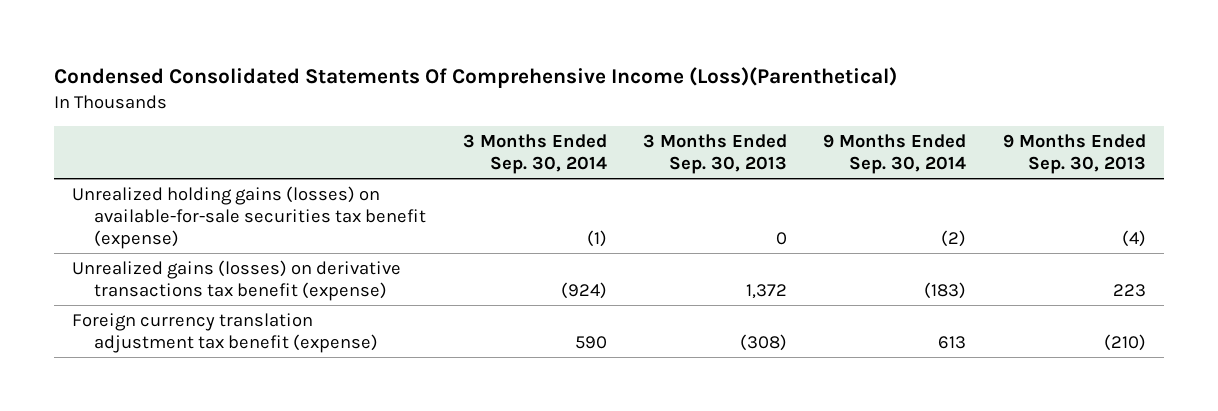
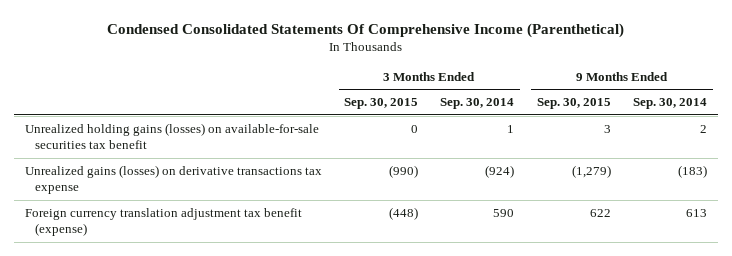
- Condensed Consolidated Statements Of Comprehensive Income (Loss)(Parenthetical)
+ Condensed Consolidated Statements Of Comprehensive Income (Parenthetical)
- | 3 Months Ended Sep. 30, 2014 | 3 Months Ended Sep. 30, 2013 | 9 Months Ended Sep. 30, 2014 | 9 Months Ended Sep. 30, 2013
+ | 3 Months Ended Sep. 30, 2015 | 3 Months Ended Sep. 30, 2014 | 9 Months Ended Sep. 30, 2015 | 9 Months Ended Sep. 30, 2014
- Unrealized holding gains (losses) on available-for-sale securities tax benefit (expense) | (1) | 0 | (2) | (4)
- Unrealized gains (losses) on derivative transactions tax benefit (expense) | (924) | 1,372 | (183) | 223
+ Unrealized holding gains (losses) on available-for-sale securities tax benefit | 0 | 1 | 3 | 2
+ Unrealized gains (losses) on derivative transactions tax expense | (990) | (924) | (1,279) | (183)

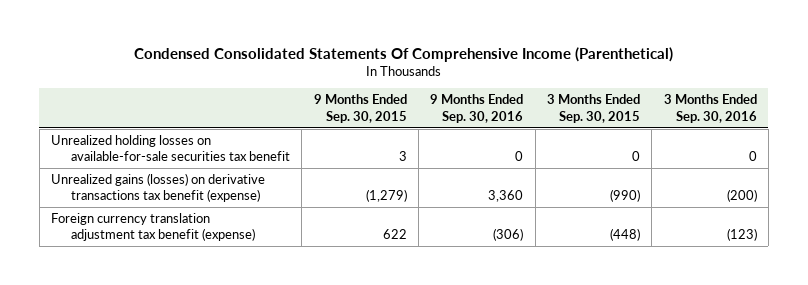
- | 3 Months Ended Sep. 30, 2015 | 3 Months Ended Sep. 30, 2014 | 9 Months Ended Sep. 30, 2015 | 9 Months Ended Sep. 30, 2014
+ | 9 Months Ended Sep. 30, 2015 | 9 Months Ended Sep. 30, 2016 | 3 Months Ended Sep. 30, 2015 | 3 Months Ended Sep. 30, 2016
- Unrealized holding gains (losses) on available-for-sale securities tax benefit | 0 | 1 | 3 | 2
- Unrealized gains (losses) on derivative transactions tax expense | (990) | (924) | (1,279) | (183)
+ Unrealized holding losses on available-for-sale securities tax benefit | 3 | 0 | 0 | 0
+ Unrealized gains (losses) on derivative transactions tax benefit (expense) | (1,279) | 3,360 | (990) | (200)

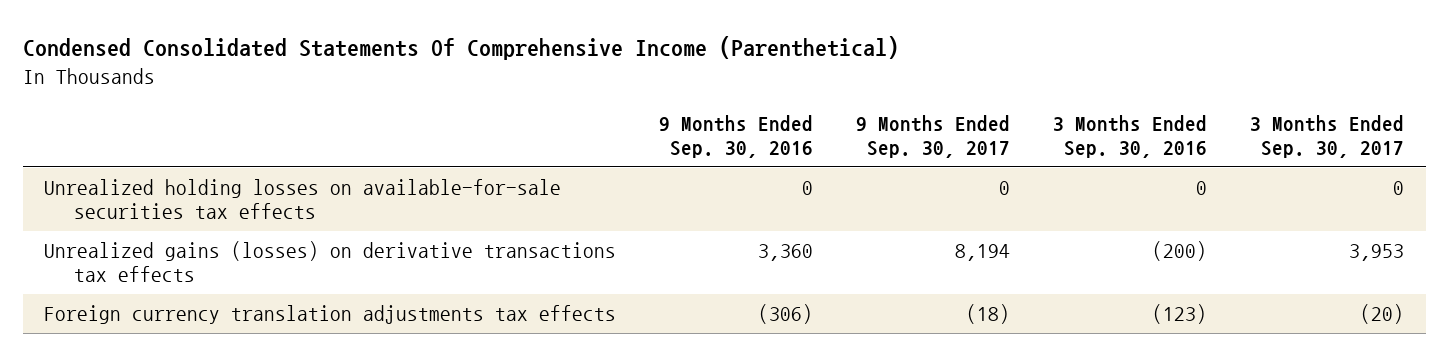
- | 9 Months Ended Sep. 30, 2015 | 9 Months Ended Sep. 30, 2016 | 3 Months Ended Sep. 30, 2015 | 3 Months Ended Sep. 30, 2016
+ | 9 Months Ended Sep. 30, 2016 | 9 Months Ended Sep. 30, 2017 | 3 Months Ended Sep. 30, 2016 | 3 Months Ended Sep. 30, 2017
- Unrealized holding losses on available-for-sale securities tax benefit | 3 | 0 | 0 | 0
- Unrealized gains (losses) on derivative transactions tax benefit (expense) | (1,279) | 3,360 | (990) | (200)
- Foreign currency translation adjustment tax benefit (expense) | 622 | (306) | (448) | (123)
+ Unrealized holding losses on available-for-sale securities tax effects | 0 | 0 | 0 | 0
+ Unrealized gains (losses) on derivative transactions tax effects | 3,360 | 8,194 | (200) | 3,953
+ Foreign currency translation adjustments tax effects | (306) | (18) | (123) | (20)

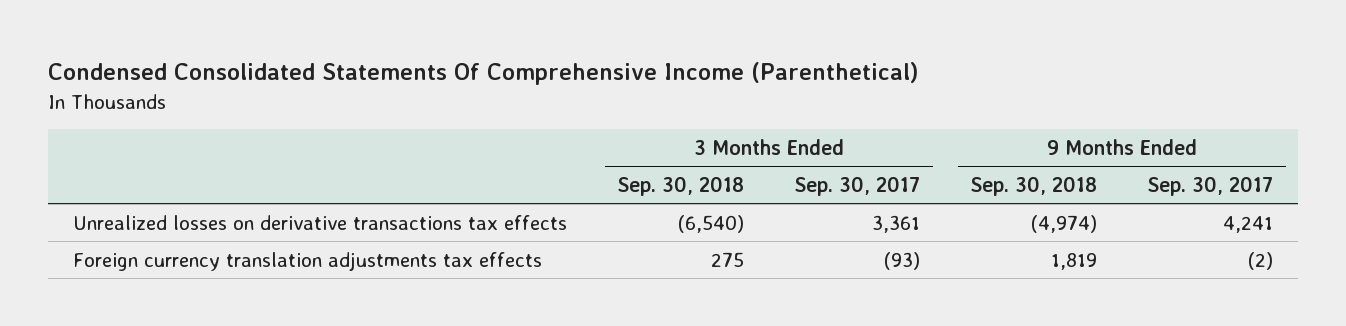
- | 9 Months Ended Sep. 30, 2016 | 9 Months Ended Sep. 30, 2017 | 3 Months Ended Sep. 30, 2016 | 3 Months Ended Sep. 30, 2017
+ | 3 Months Ended Sep. 30, 2018 | 3 Months Ended Sep. 30, 2017 | 9 Months Ended Sep. 30, 2018 | 9 Months Ended Sep. 30, 2017
- Unrealized holding losses on available-for-sale securities tax effects | 0 | 0 | 0 | 0
- Unrealized gains (losses) on derivative transactions tax effects | 3,360 | 8,194 | (200) | 3,953
- Foreign currency translation adjustments tax effects | (306) | (18) | (123) | (20)
+ Unrealized losses on derivative transactions tax effects | (6,540) | 3,361 | (4,974) | 4,241
+ Foreign currency translation adjustments tax effects | 275 | (93) | 1,819 | (2)

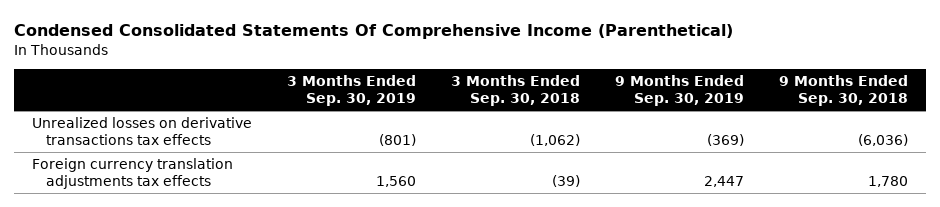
- | 3 Months Ended Sep. 30, 2018 | 3 Months Ended Sep. 30, 2017 | 9 Months Ended Sep. 30, 2018 | 9 Months Ended Sep. 30, 2017
+ | 3 Months Ended Sep. 30, 2019 | 3 Months Ended Sep. 30, 2018 | 9 Months Ended Sep. 30, 2019 | 9 Months Ended Sep. 30, 2018
- Unrealized losses on derivative transactions tax effects | (6,540) | 3,361 | (4,974) | 4,241
- Foreign currency translation adjustments tax effects | 275 | (93) | 1,819 | (2)
+ Unrealized losses on derivative transactions tax effects | (801) | (1,062) | (369) | (6,036)
+ Foreign currency translation adjustments tax effects | 1,560 | (39) | 2,447 | 1,780

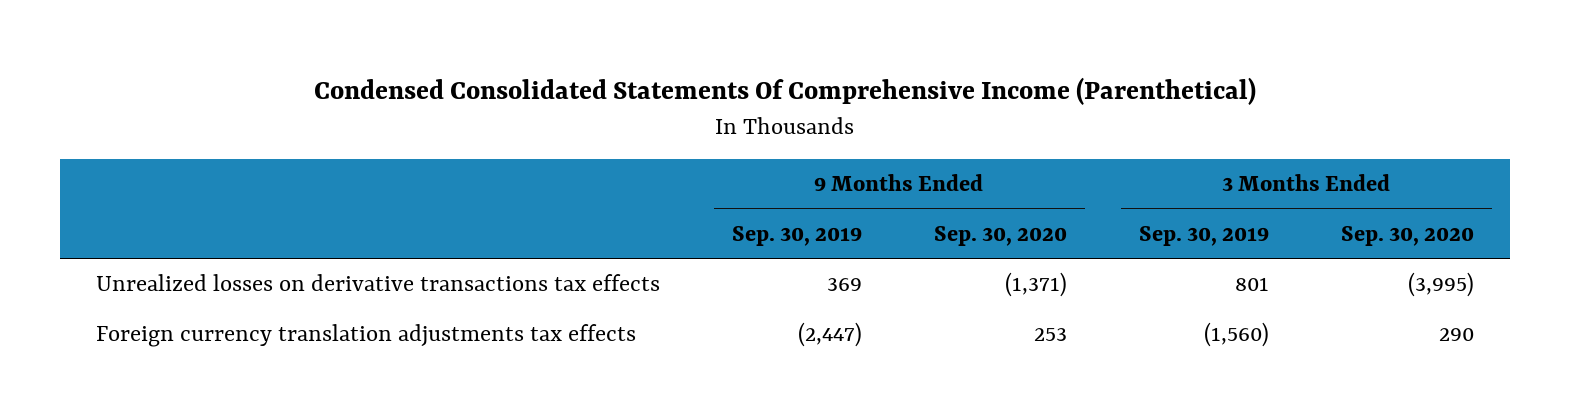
- | 3 Months Ended Sep. 30, 2019 | 3 Months Ended Sep. 30, 2018 | 9 Months Ended Sep. 30, 2019 | 9 Months Ended Sep. 30, 2018
+ | 9 Months Ended Sep. 30, 2019 | 9 Months Ended Sep. 30, 2020 | 3 Months Ended Sep. 30, 2019 | 3 Months Ended Sep. 30, 2020
- Unrealized losses on derivative transactions tax effects | (801) | (1,062) | (369) | (6,036)
- Foreign currency translation adjustments tax effects | 1,560 | (39) | 2,447 | 1,780
+ Unrealized losses on derivative transactions tax effects | 369 | (1,371) | 801 | (3,995)
+ Foreign currency translation adjustments tax effects | (2,447) | 253 | (1,560) | 290

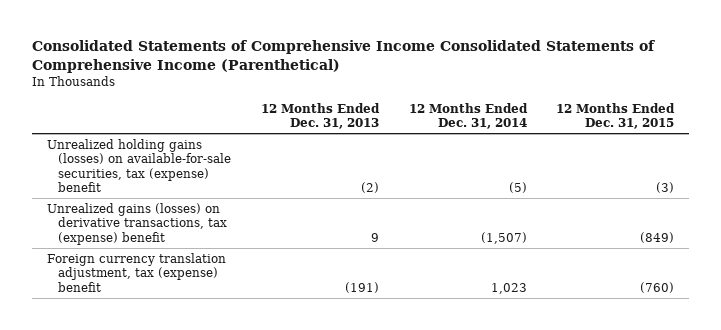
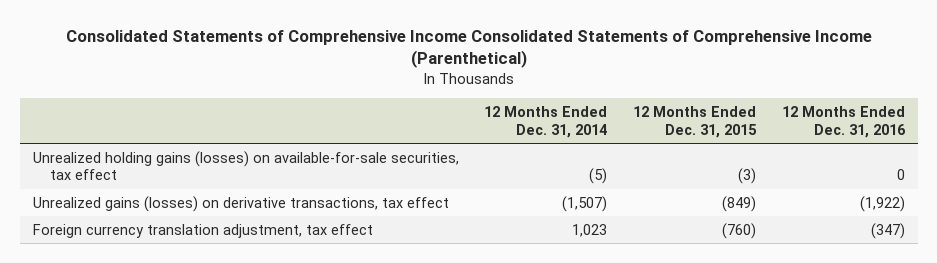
- | 12 Months Ended Dec. 31, 2013 | 12 Months Ended Dec. 31, 2014 | 12 Months Ended Dec. 31, 2015
+ | 12 Months Ended Dec. 31, 2014 | 12 Months Ended Dec. 31, 2015 | 12 Months Ended Dec. 31, 2016
- Unrealized holding gains (losses) on available-for-sale securities, tax (expense) benefit | (2) | (5) | (3)
- Unrealized gains (losses) on derivative transactions, tax (expense) benefit | 9 | (1,507) | (849)
- Foreign currency translation adjustment, tax (expense) benefit | (191) | 1,023 | (760)
+ Unrealized holding gains (losses) on available-for-sale securities, tax effect | (5) | (3) | 0
+ Unrealized gains (losses) on derivative transactions, tax effect | (1,507) | (849) | (1,922)
+ Foreign currency translation adjustment, tax effect | 1,023 | (760) | (347)

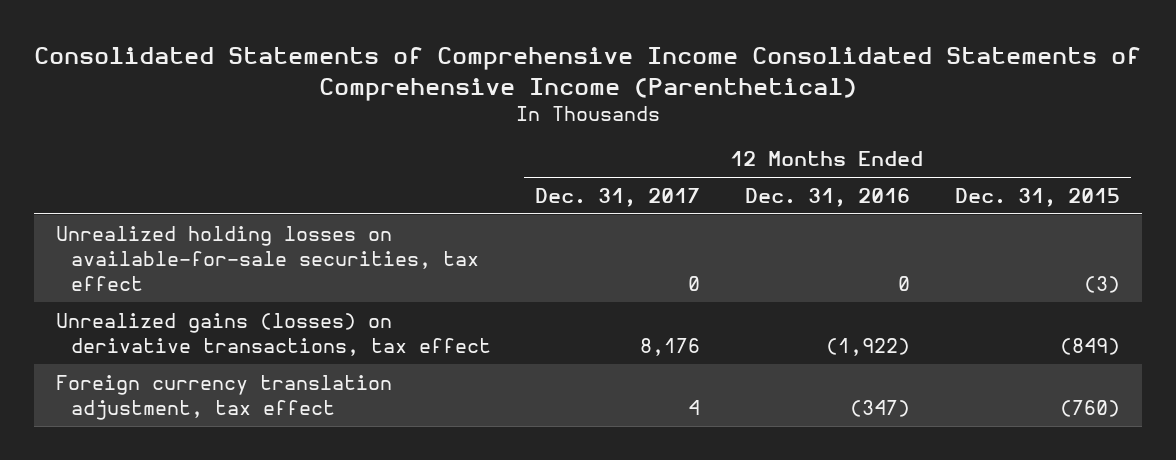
- | 12 Months Ended Dec. 31, 2014 | 12 Months Ended Dec. 31, 2015 | 12 Months Ended Dec. 31, 2016
+ | 12 Months Ended Dec. 31, 2017 | 12 Months Ended Dec. 31, 2016 | 12 Months Ended Dec. 31, 2015
- Unrealized holding gains (losses) on available-for-sale securities, tax effect | (5) | (3) | 0
+ Unrealized holding losses on available-for-sale securities, tax effect | 0 | 0 | (3)

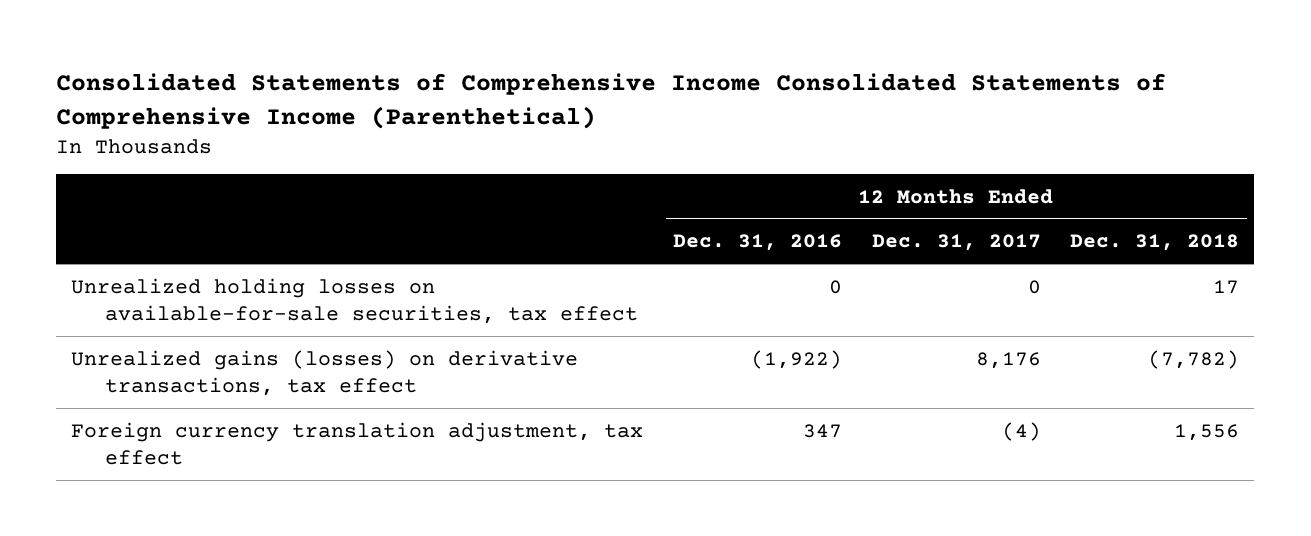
- | 12 Months Ended Dec. 31, 2017 | 12 Months Ended Dec. 31, 2016 | 12 Months Ended Dec. 31, 2015
+ | 12 Months Ended Dec. 31, 2016 | 12 Months Ended Dec. 31, 2017 | 12 Months Ended Dec. 31, 2018
- Foreign currency translation adjustment, tax effect | 4 | (347) | (760)
+ Foreign currency translation adjustment, tax effect | 347 | (4) | 1,556

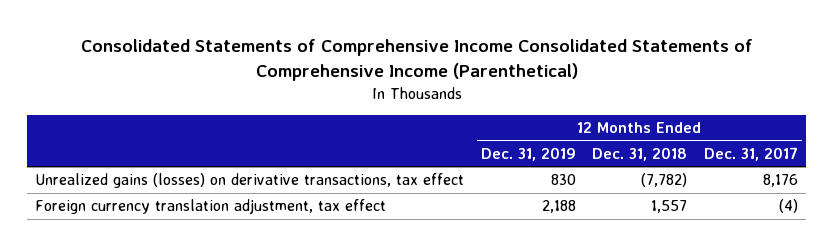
- | 12 Months Ended Dec. 31, 2016 | 12 Months Ended Dec. 31, 2017 | 12 Months Ended Dec. 31, 2018
+ | 12 Months Ended Dec. 31, 2019 | 12 Months Ended Dec. 31, 2018 | 12 Months Ended Dec. 31, 2017
- Unrealized holding losses on available-for-sale securities, tax effect | 0 | 0 | 17
- Foreign currency translation adjustment, tax effect | 347 | (4) | 1,556
+ Foreign currency translation adjustment, tax effect | 2,188 | 1,557 | (4)

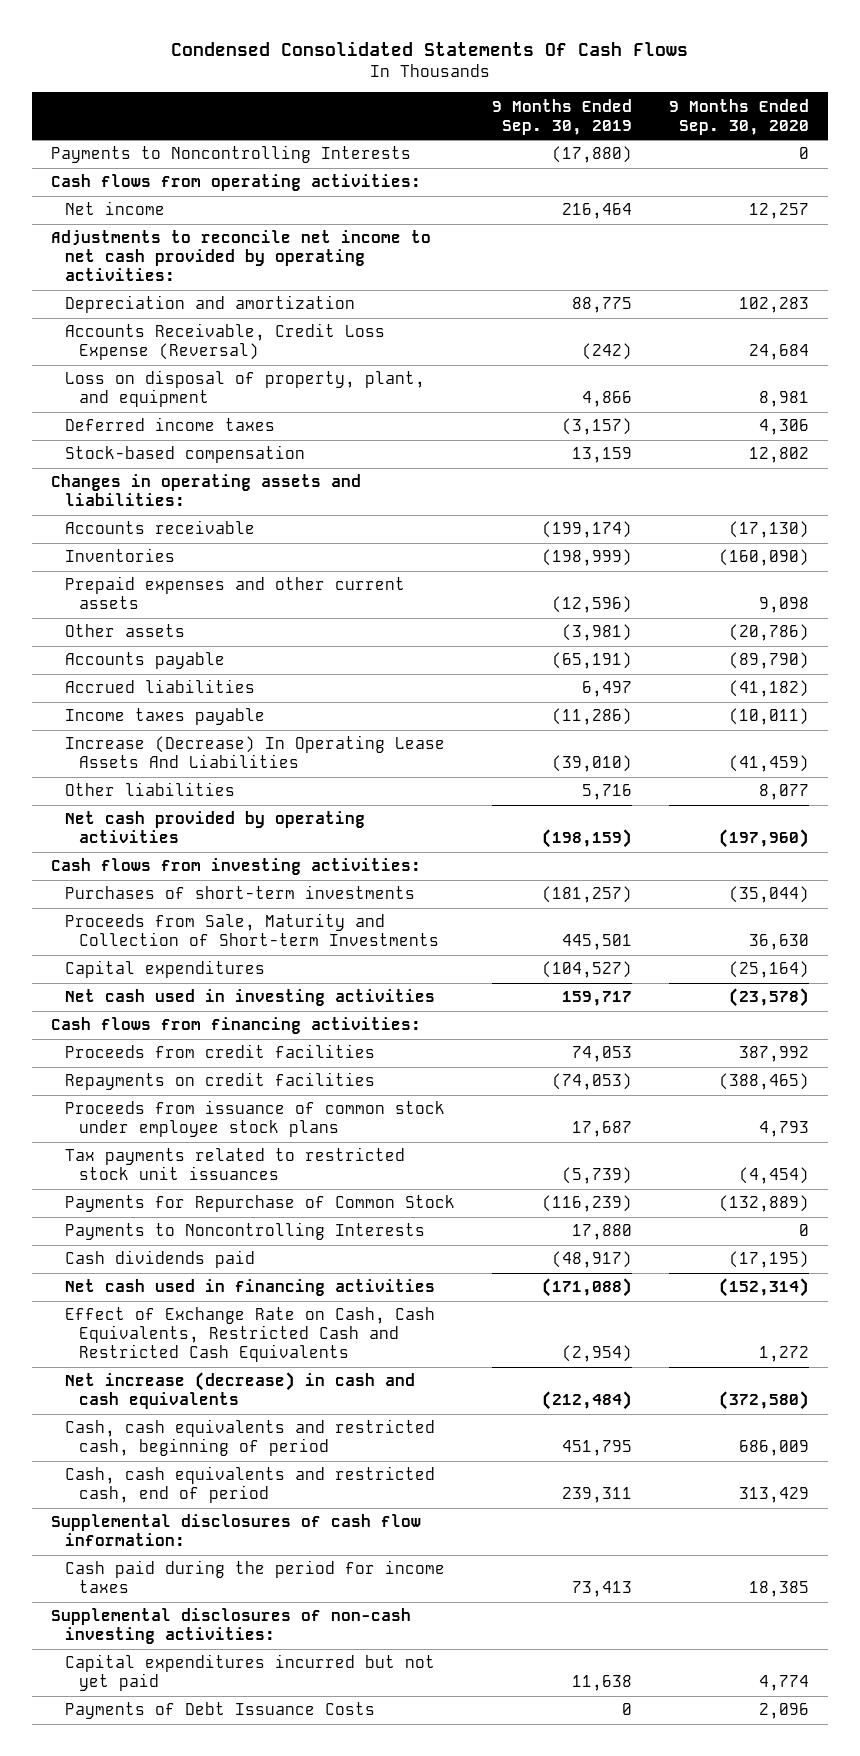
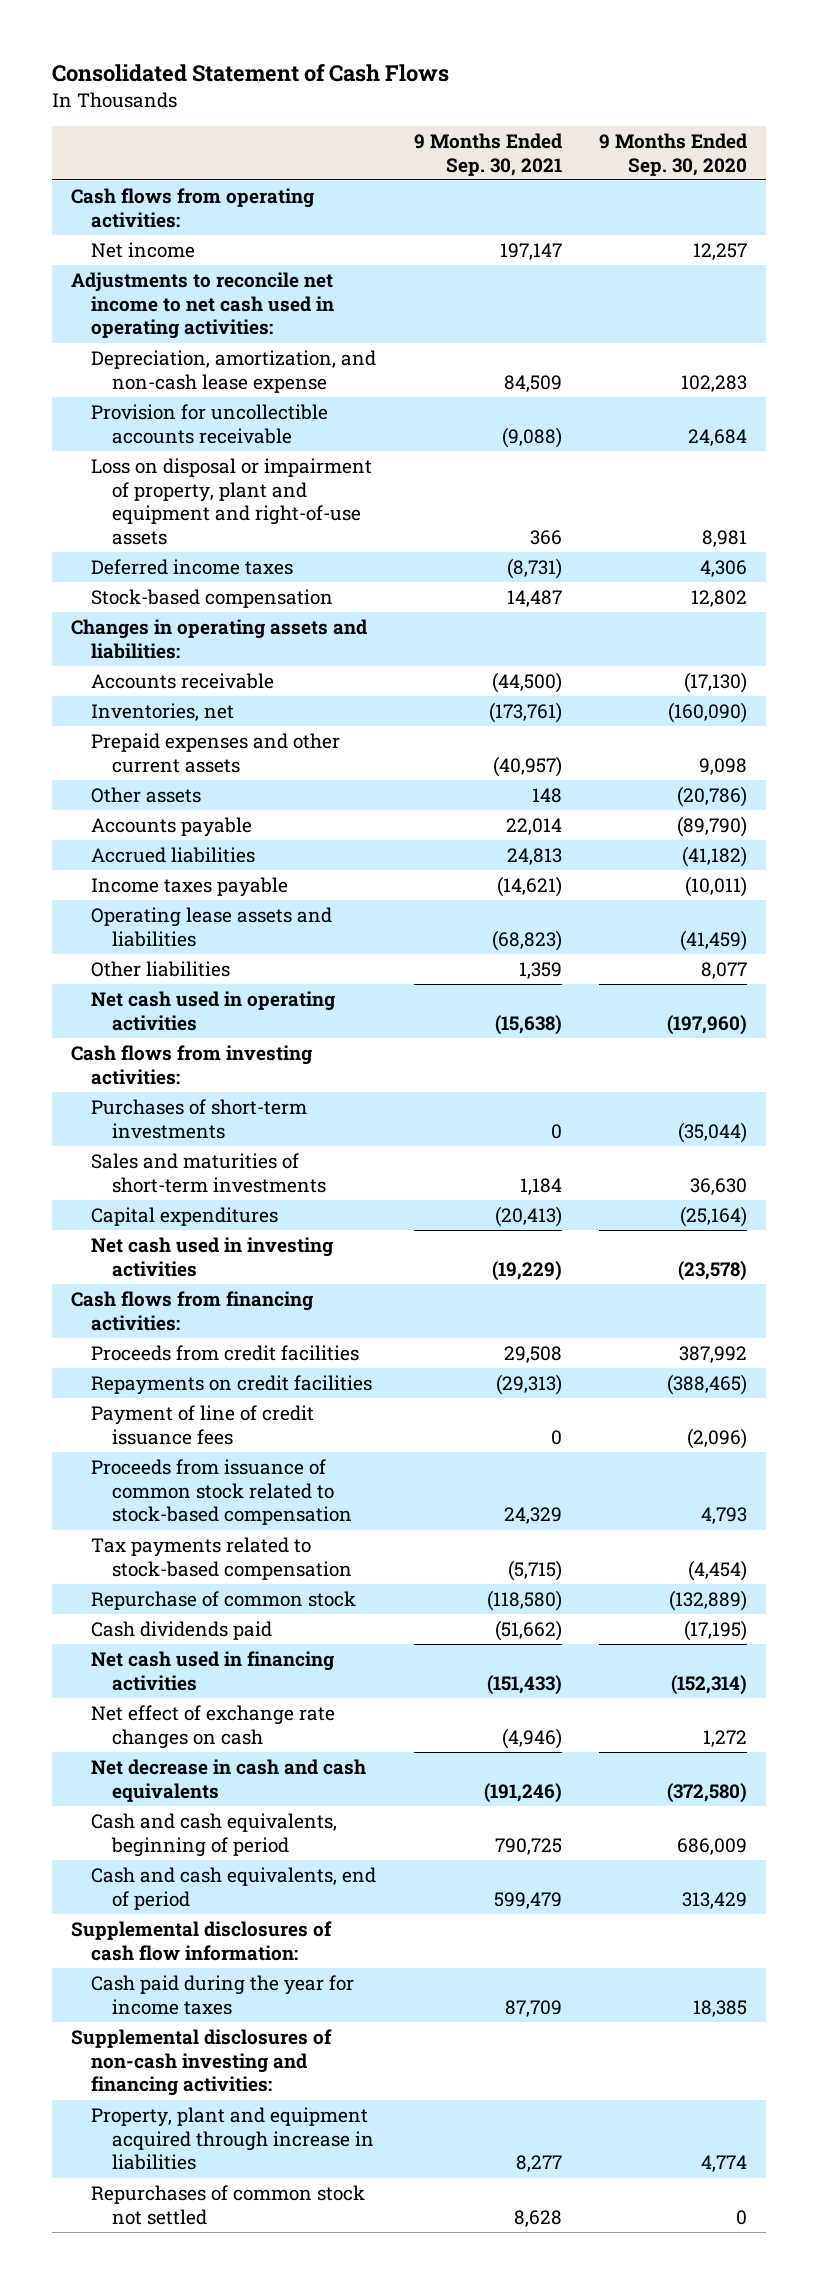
- Condensed Consolidated Statements Of Cash Flows
+ Consolidated Statement of Cash Flows
- | 9 Months Ended Sep. 30, 2019 | 9 Months Ended Sep. 30, 2020
+ | 9 Months Ended Sep. 30, 2021 | 9 Months Ended Sep. 30, 2020
- Payments to Noncontrolling Interests | (17,880) | 0
- Adjustments to reconcile net income to net cash provided by operating activities:
- Depreciation and amortization | 88,775 | 102,283
- Accounts Receivable, Credit Loss Expense (Reversal) | (242) | 24,684
- Loss on disposal of property, plant, and equipment | 4,866 | 8,981
+ Adjustments to reconcile net income to net cash used in operating activities:
+ Depreciation, amortization, and non-cash lease expense | 84,509 | 102,283
+ Provision for uncollectible accounts receivable | (9,088) | 24,684
+ Loss on disposal or impairment of property, plant and equipment and right-of-use assets | 366 | 8,981
- Inventories | (198,999) | (160,090)
+ Inventories, net | (173,761) | (160,090)
- Increase (Decrease) In Operating Lease Assets And Liabilities | (39,010) | (41,459)
+ Operating lease assets and liabilities | (68,823) | (41,459)
- Net cash provided by operating activities | (198,159) | (197,960)
+ Net cash used in operating activities | (15,638) | (197,960)
- Proceeds from Sale, Maturity and Collection of Short-term Investments | 445,501 | 36,630
+ Sales and maturities of short-term investments | 1,184 | 36,630
- Proceeds from issuance of common stock under employee stock plans | 17,687 | 4,793
- Tax payments related to restricted stock unit issuances | (5,739) | (4,454)
- Payments for Repurchase of Common Stock | (116,239) | (132,889)
- Payments to Noncontrolling Interests | 17,880 | 0
+ Payment of line of credit issuance fees | 0 | (2,096)
+ Proceeds from issuance of common stock related to stock-based compensation | 24,329 | 4,793
+ Tax payments related to stock-based compensation | (5,715) | (4,454)
+ Repurchase of common stock | (118,580) | (132,889)
- Effect of Exchange Rate on Cash, Cash Equivalents, Restricted Cash and Restricted Cash Equivalents | (2,954) | 1,272
- Net increase (decrease) in cash and cash equivalents | (212,484) | (372,580)
- Cash, cash equivalents and restricted cash, beginning of period | 451,795 | 686,009
- Cash, cash equivalents and restricted cash, end of period | 239,311 | 313,429
+ Net effect of exchange rate changes on cash | (4,946) | 1,272
+ Net decrease in cash and cash equivalents | (191,246) | (372,580)
+ Cash and cash equivalents, beginning of period | 790,725 | 686,009
+ Cash and cash equivalents, end of period | 599,479 | 313,429
- Cash paid during the period for income taxes | 73,413 | 18,385
- Supplemental disclosures of non-cash investing activities:
- Capital expenditures incurred but not yet paid | 11,638 | 4,774
- Payments of Debt Issuance Costs | 0 | 2,096
+ Cash paid during the year for income taxes | 87,709 | 18,385
+ Supplemental disclosures of non-cash investing and financing activities:
+ Property, plant and equipment acquired through increase in liabilities | 8,277 | 4,774
+ Repurchases of common stock not settled | 8,628 | 0

